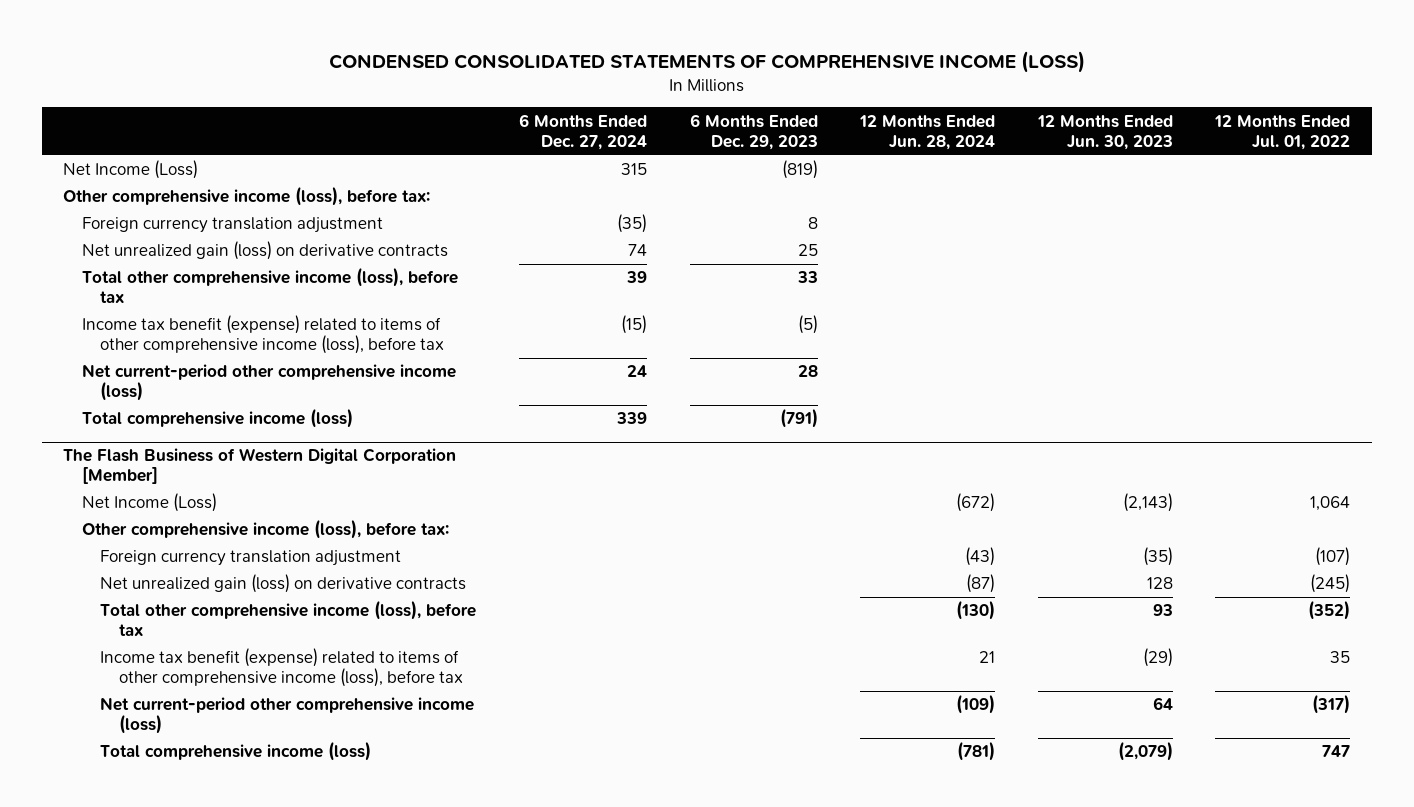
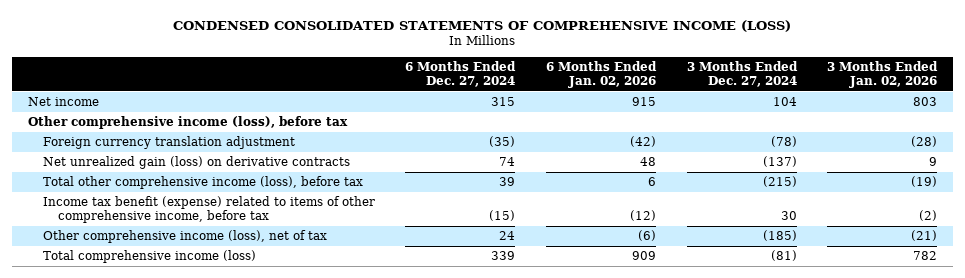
- | 6 Months Ended Dec. 27, 2024 | 6 Months Ended Dec. 29, 2023 | 12 Months Ended Jun. 28, 2024 | 12 Months Ended Jun. 30, 2023 | 12 Months Ended Jul. 01, 2022
+ | 6 Months Ended Dec. 27, 2024 | 6 Months Ended Jan. 02, 2026 | 3 Months Ended Dec. 27, 2024 | 3 Months Ended Jan. 02, 2026
- Net Income (Loss) | 315 | (819) | | |
- Other comprehensive income (loss), before tax:
+ Net income | 315 | 915 | 104 | 803
+ Other comprehensive income (loss), before tax
- Income tax benefit (expense) related to items of other comprehensive income (loss), before tax | (15) | (5) | | |
- Net current-period other comprehensive income (loss) | 24 | 28 | | |
+ Income tax benefit (expense) related to items of other comprehensive income, before tax | (15) | (12) | 30 | (2)
+ Other comprehensive income (loss), net of tax | 24 | (6) | (185) | (21)
- The Flash Business of Western Digital Corporation [Member]
- Net Income (Loss) | | | (672) | (2,143) | 1,064
- Other comprehensive income (loss), before tax:
- Foreign currency translation adjustment | | | (43) | (35) | (107)
- Net unrealized gain (loss) on derivative contracts | | | (87) | 128 | (245)
- Total other comprehensive income (loss), before tax | | | (130) | 93 | (352)
- Income tax benefit (expense) related to items of other comprehensive income (loss), before tax | | | 21 | (29) | 35
- Net current-period other comprehensive income (loss) | | | (109) | 64 | (317)
- Total comprehensive income (loss) | | | (781) | (2,079) | 747

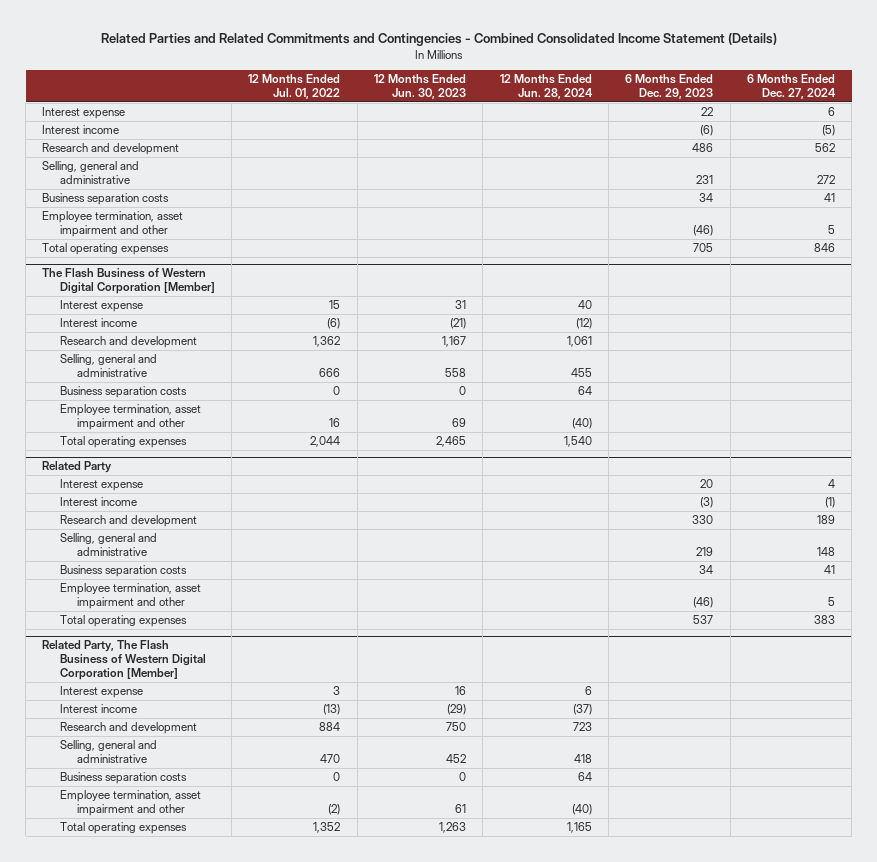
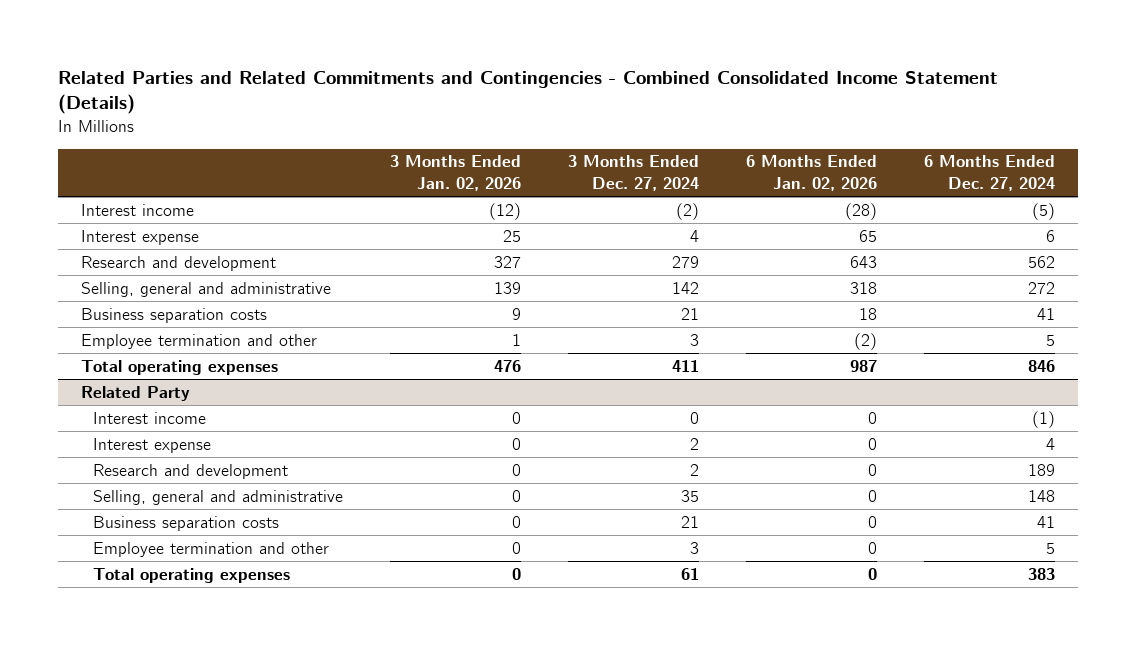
- | 12 Months Ended Jul. 01, 2022 | 12 Months Ended Jun. 30, 2023 | 12 Months Ended Jun. 28, 2024 | 6 Months Ended Dec. 29, 2023 | 6 Months Ended Dec. 27, 2024
+ | 3 Months Ended Jan. 02, 2026 | 3 Months Ended Dec. 27, 2024 | 6 Months Ended Jan. 02, 2026 | 6 Months Ended Dec. 27, 2024
moved down: Interest expense | 25 | 4 | 65 | 6
- Employee termination, asset impairment and other | | | | (46) | 5
+ Employee termination and other | 1 | 3 | (2) | 5
- The Flash Business of Western Digital Corporation [Member]
- Interest expense | 15 | 31 | 40 | |
- Interest income | (6) | (21) | (12) | |
- Research and development | 1,362 | 1,167 | 1,061 | |
- Selling, general and administrative | 666 | 558 | 455 | |
- Business separation costs | 0 | 0 | 64 | |
- Employee termination, asset impairment and other | 16 | 69 | (40) | |
- Total operating expenses | 2,044 | 2,465 | 1,540 | |
@ Related Party
moved down: Interest expense | 0 | 2 | 0 | 4
- Employee termination, asset impairment and other | | | | (46) | 5
+ Employee termination and other | 0 | 3 | 0 | 5
- Related Party, The Flash Business of Western Digital Corporation [Member]
- Interest expense | 3 | 16 | 6 | |
- Interest income | (13) | (29) | (37) | |
- Research and development | 884 | 750 | 723 | |
- Selling, general and administrative | 470 | 452 | 418 | |
- Business separation costs | 0 | 0 | 64 | |
- Employee termination, asset impairment and other | (2) | 61 | (40) | |
- Total operating expenses | 1,352 | 1,263 | 1,165 | |

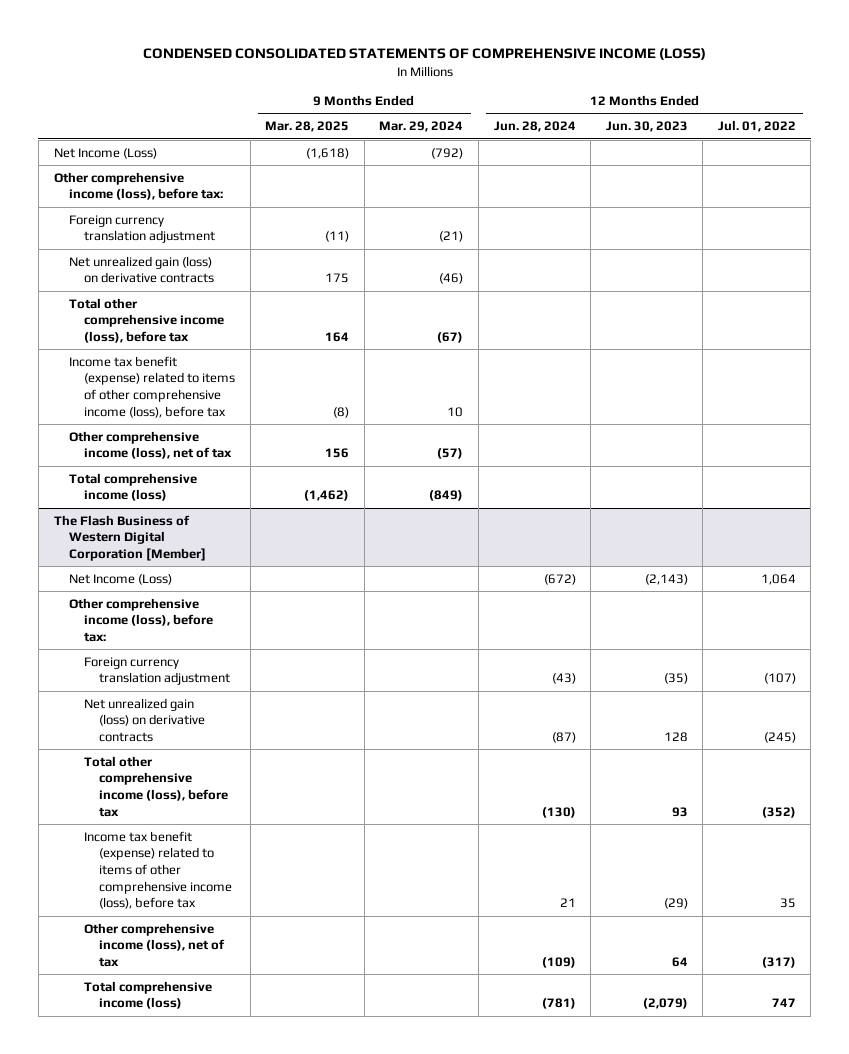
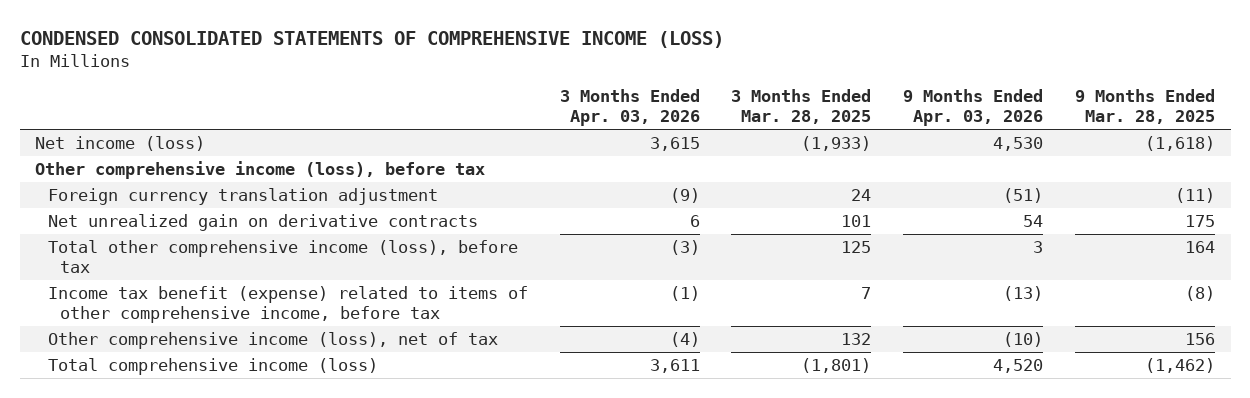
- | 9 Months Ended Mar. 28, 2025 | 9 Months Ended Mar. 29, 2024 | 12 Months Ended Jun. 28, 2024 | 12 Months Ended Jun. 30, 2023 | 12 Months Ended Jul. 01, 2022
+ | 3 Months Ended Apr. 03, 2026 | 3 Months Ended Mar. 28, 2025 | 9 Months Ended Apr. 03, 2026 | 9 Months Ended Mar. 28, 2025
- Net Income (Loss) | (1,618) | (792) | | |
- Other comprehensive income (loss), before tax:
+ Net income (loss) | 3,615 | (1,933) | 4,530 | (1,618)
+ Other comprehensive income (loss), before tax
- Net unrealized gain (loss) on derivative contracts | 175 | (46) | | |
+ Net unrealized gain on derivative contracts | 6 | 101 | 54 | 175
- Income tax benefit (expense) related to items of other comprehensive income (loss), before tax | (8) | 10 | | |
+ Income tax benefit (expense) related to items of other comprehensive income, before tax | (1) | 7 | (13) | (8)
- The Flash Business of Western Digital Corporation [Member]
- Net Income (Loss) | | | (672) | (2,143) | 1,064
- Other comprehensive income (loss), before tax:
- Foreign currency translation adjustment | | | (43) | (35) | (107)
- Net unrealized gain (loss) on derivative contracts | | | (87) | 128 | (245)
- Total other comprehensive income (loss), before tax | | | (130) | 93 | (352)
- Income tax benefit (expense) related to items of other comprehensive income (loss), before tax | | | 21 | (29) | 35
- Other comprehensive income (loss), net of tax | | | (109) | 64 | (317)
- Total comprehensive income (loss) | | | (781) | (2,079) | 747

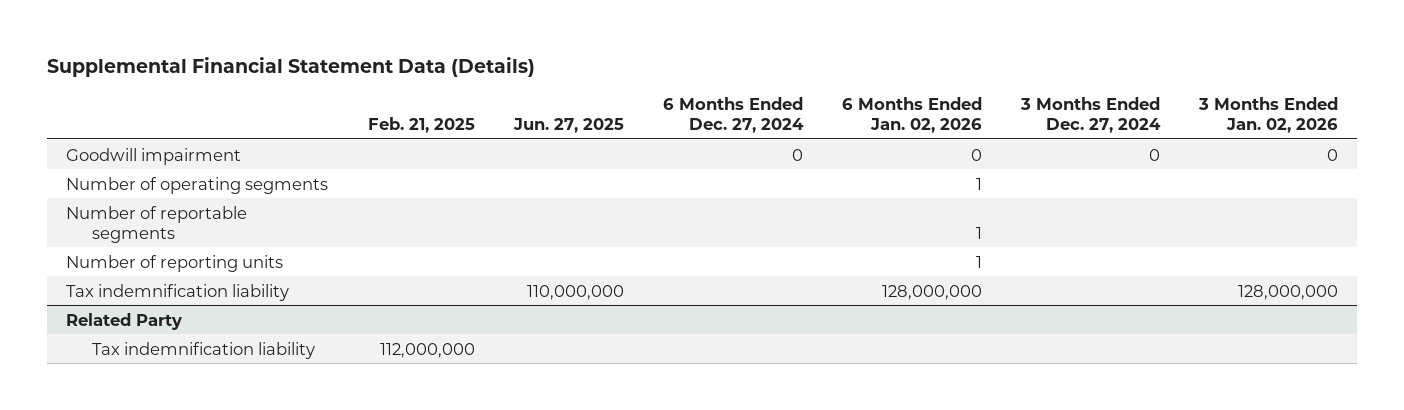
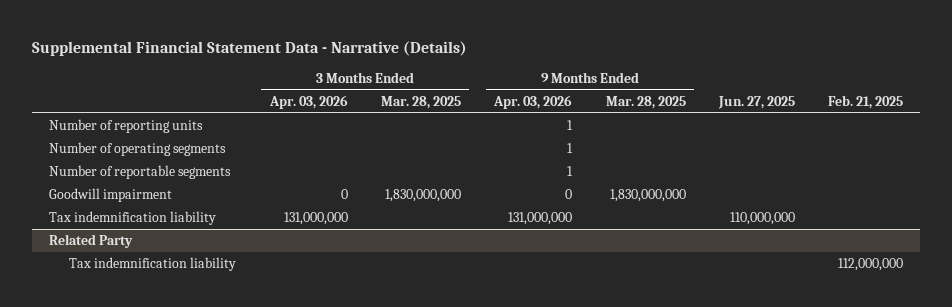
- Supplemental Financial Statement Data (Details)
+ Supplemental Financial Statement Data - Narrative (Details)
- | Feb. 21, 2025 | Jun. 27, 2025 | 6 Months Ended Dec. 27, 2024 | 6 Months Ended Jan. 02, 2026 | 3 Months Ended Dec. 27, 2024 | 3 Months Ended Jan. 02, 2026
+ | 3 Months Ended Apr. 03, 2026 | 3 Months Ended Mar. 28, 2025 | 9 Months Ended Apr. 03, 2026 | 9 Months Ended Mar. 28, 2025 | Jun. 27, 2025 | Feb. 21, 2025
moved up: Number of reporting units | | | 1 | | |
moved down: Goodwill impairment | 0 | 1,830,000,000 | 0 | 1,830,000,000 | |

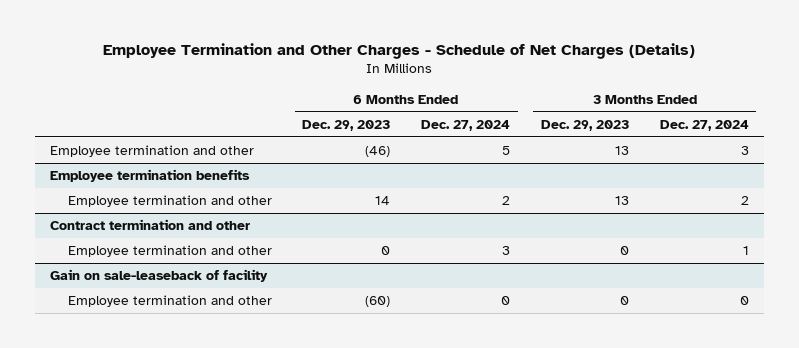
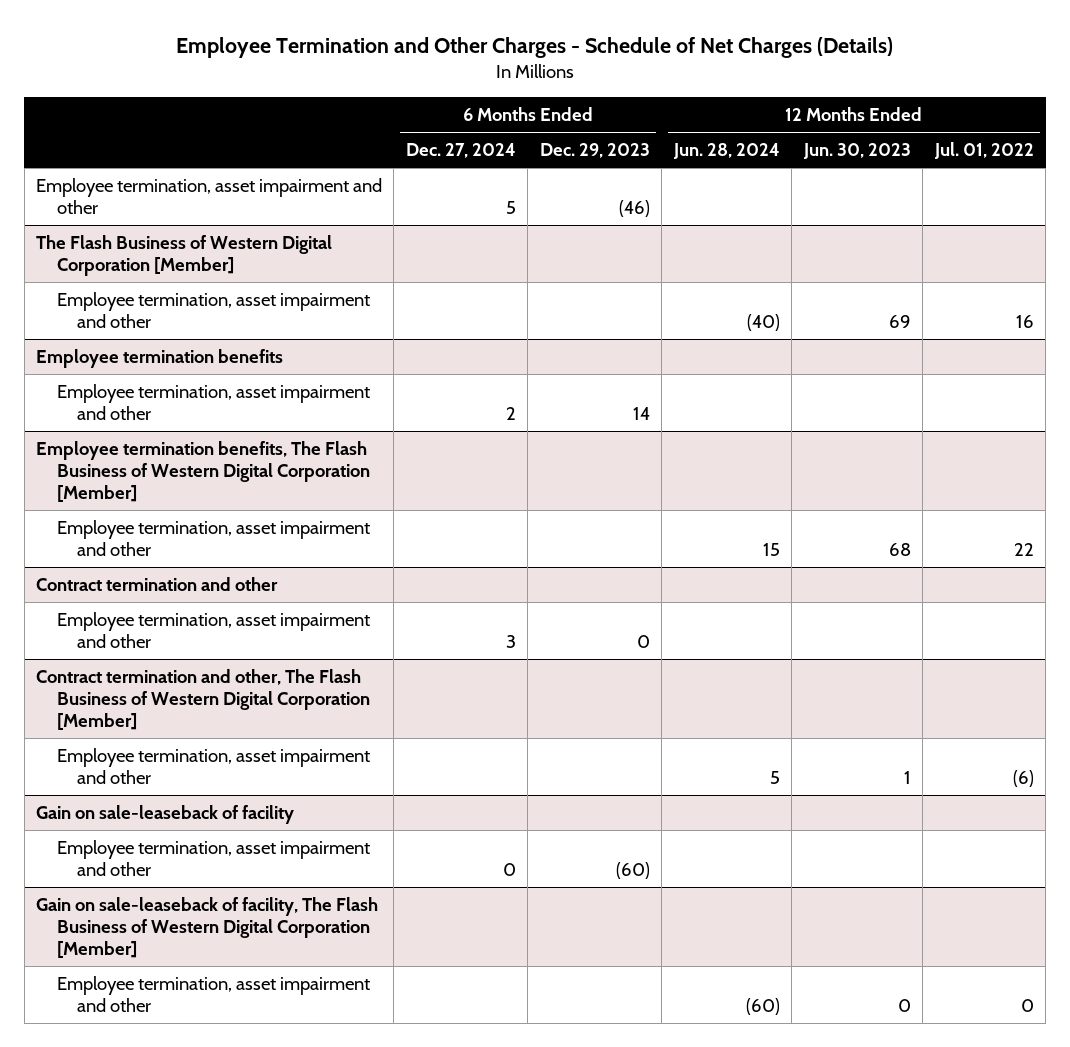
- | 6 Months Ended Dec. 29, 2023 | 6 Months Ended Dec. 27, 2024 | 3 Months Ended Dec. 29, 2023 | 3 Months Ended Dec. 27, 2024
+ | 6 Months Ended Dec. 27, 2024 | 6 Months Ended Dec. 29, 2023 | 12 Months Ended Jun. 28, 2024 | 12 Months Ended Jun. 30, 2023 | 12 Months Ended Jul. 01, 2022
- Employee termination and other | (46) | 5 | 13 | 3
+ Employee termination, asset impairment and other | 5 | (46) | | |
+ The Flash Business of Western Digital Corporation [Member]
+ Employee termination, asset impairment and other | | | (40) | 69 | 16
@ Employee termination benefits
- Employee termination and other | 14 | 2 | 13 | 2
+ Employee termination, asset impairment and other | 2 | 14 | | |
+ Employee termination benefits, The Flash Business of Western Digital Corporation [Member]
+ Employee termination, asset impairment and other | | | 15 | 68 | 22
@ Contract termination and other
- Employee termination and other | 0 | 3 | 0 | 1
+ Employee termination, asset impairment and other | 3 | 0 | | |
+ Contract termination and other, The Flash Business of Western Digital Corporation [Member]
+ Employee termination, asset impairment and other | | | 5 | 1 | (6)
@ Gain on sale-leaseback of facility
- Employee termination and other | (60) | 0 | 0 | 0
+ Employee termination, asset impairment and other | 0 | (60) | | |
+ Gain on sale-leaseback of facility, The Flash Business of Western Digital Corporation [Member]
+ Employee termination, asset impairment and other | | | (60) | 0 | 0

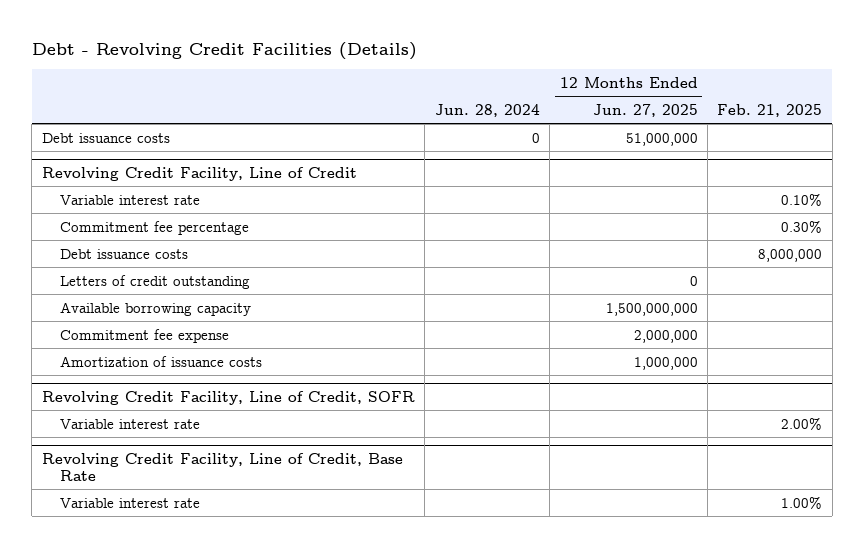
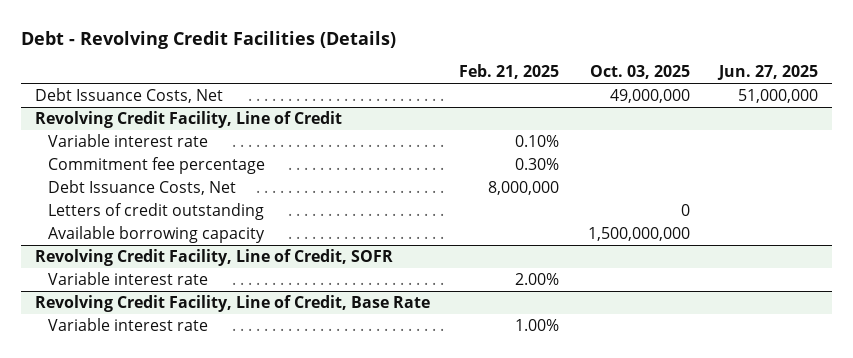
- | Jun. 28, 2024 | 12 Months Ended Jun. 27, 2025 | Feb. 21, 2025
+ | Feb. 21, 2025 | Oct. 03, 2025 | Jun. 27, 2025
- Debt issuance costs | 0 | 51,000,000 |
+ Debt Issuance Costs, Net | | 49,000,000 | 51,000,000
@ Revolving Credit Facility, Line of Credit
- Debt issuance costs | | | 8,000,000
+ Debt Issuance Costs, Net | 8,000,000 | |
- Commitment fee expense | | 2,000,000 |
- Amortization of issuance costs | | 1,000,000 |

